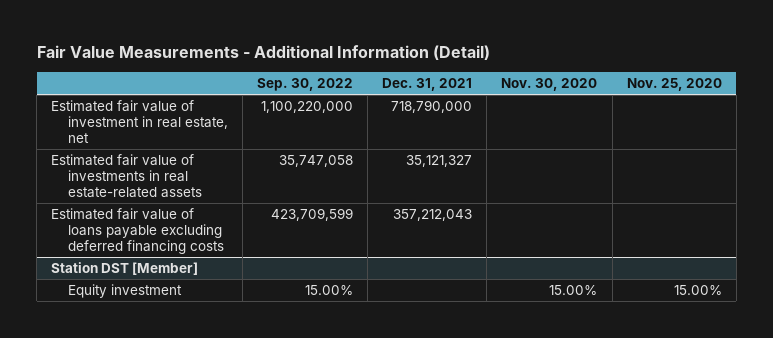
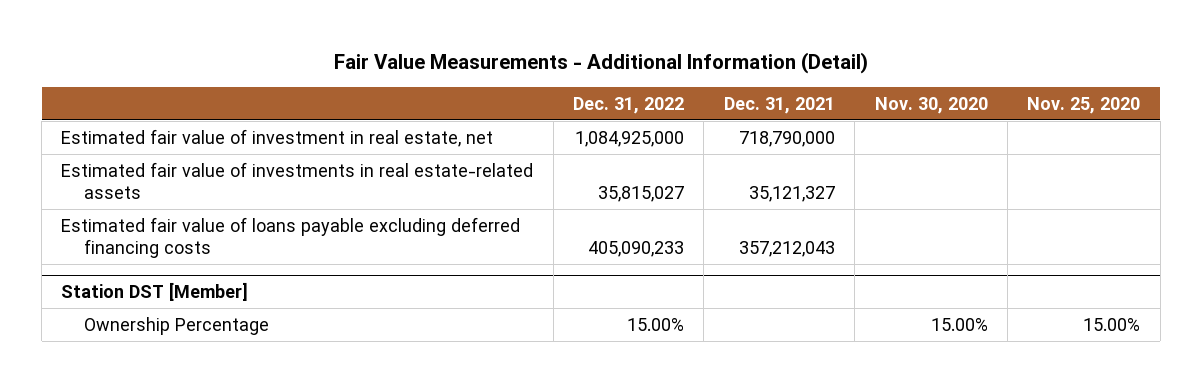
- | Sep. 30, 2022 | Dec. 31, 2021 | Nov. 30, 2020 | Nov. 25, 2020
+ | Dec. 31, 2022 | Dec. 31, 2021 | Nov. 30, 2020 | Nov. 25, 2020
@ Station DST [Member]
- Equity investment | 15.00% | | 15.00% | 15.00%
+ Ownership Percentage | 15.00% | | 15.00% | 15.00%

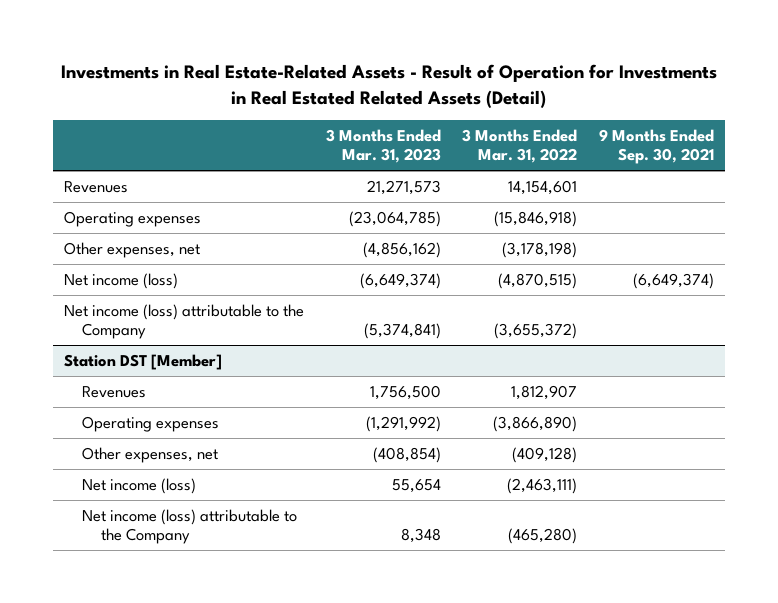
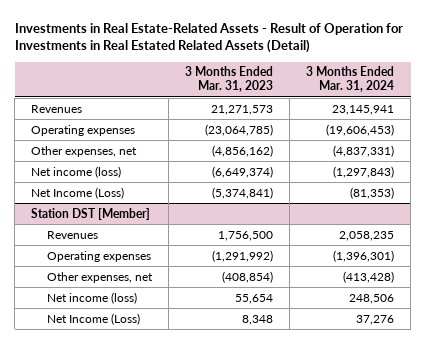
- | 3 Months Ended Mar. 31, 2023 | 3 Months Ended Mar. 31, 2022 | 9 Months Ended Sep. 30, 2021
+ | 3 Months Ended Mar. 31, 2023 | 3 Months Ended Mar. 31, 2024
- Net income (loss) attributable to the Company | (5,374,841) | (3,655,372) |
+ Net Income (Loss) | (5,374,841) | (81,353)
@ Station DST [Member]
- Net income (loss) attributable to the Company | 8,348 | (465,280) |
+ Net Income (Loss) | 8,348 | 37,276

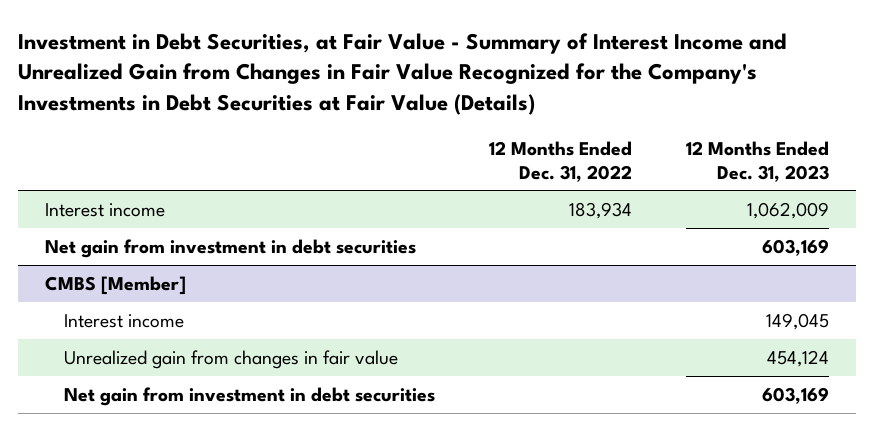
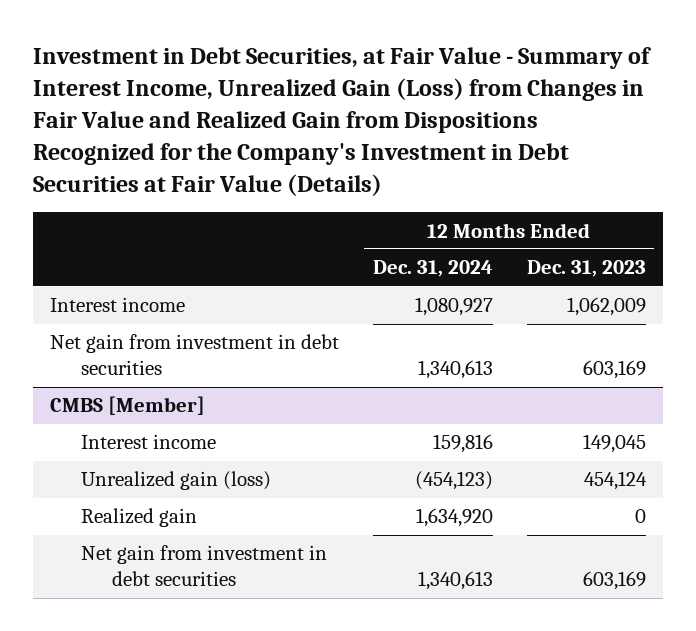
- Investment in Debt Securities, at Fair Value - Summary of Interest Income and Unrealized Gain from Changes in Fair Value Recognized for the Company's Investments in Debt Securities at Fair Value (Details)
+ Investment in Debt Securities, at Fair Value - Summary of Interest Income, Unrealized Gain (Loss) from Changes in Fair Value and Realized Gain from Dispositions Recognized for the Company's Investment in Debt Securities at Fair Value (Details)
- | 12 Months Ended Dec. 31, 2022 | 12 Months Ended Dec. 31, 2023
+ | 12 Months Ended Dec. 31, 2024 | 12 Months Ended Dec. 31, 2023
@ CMBS [Member]
- Unrealized gain from changes in fair value | | 454,124
+ Unrealized gain (loss) | (454,123) | 454,124
+ Realized gain | 1,634,920 | 0

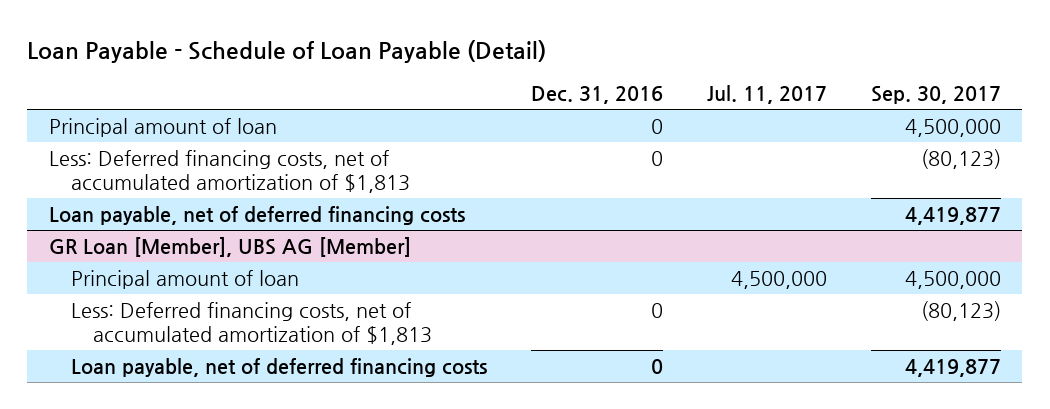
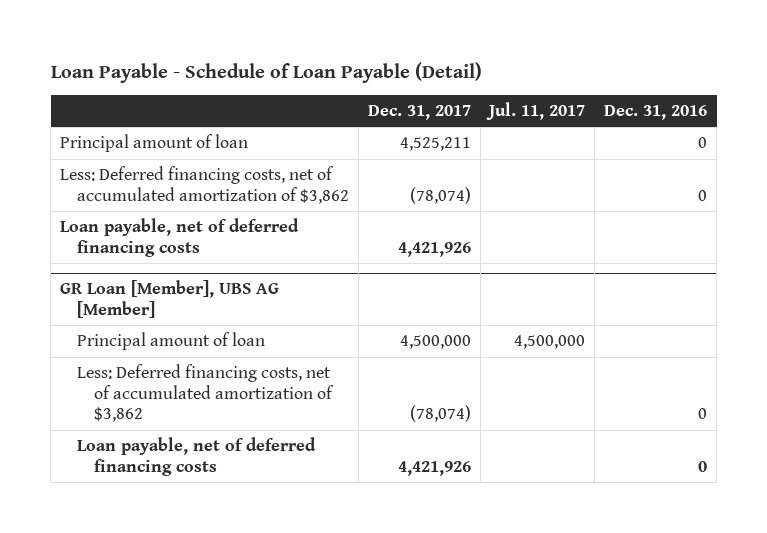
- | Dec. 31, 2016 | Jul. 11, 2017 | Sep. 30, 2017
+ | Dec. 31, 2017 | Jul. 11, 2017 | Dec. 31, 2016
- Less: Deferred financing costs, net of accumulated amortization of $1,813 | 0 | | (80,123)
+ Less: Deferred financing costs, net of accumulated amortization of $3,862 | (78,074) | | 0
@ GR Loan [Member], UBS AG [Member]
- Less: Deferred financing costs, net of accumulated amortization of $1,813 | 0 | | (80,123)
+ Less: Deferred financing costs, net of accumulated amortization of $3,862 | (78,074) | | 0

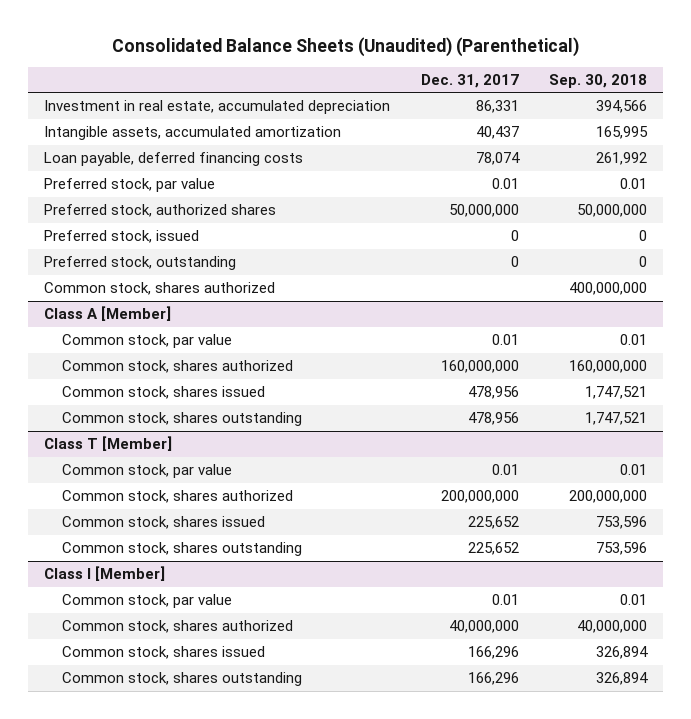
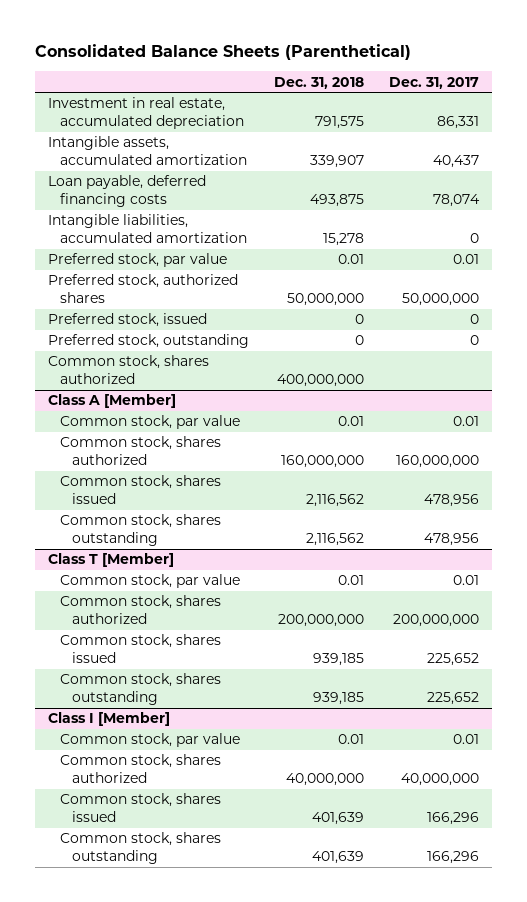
- Consolidated Balance Sheets (Unaudited) (Parenthetical)
+ Consolidated Balance Sheets (Parenthetical)
- | Dec. 31, 2017 | Sep. 30, 2018
+ | Dec. 31, 2018 | Dec. 31, 2017
+ Intangible liabilities, accumulated amortization | 15,278 | 0

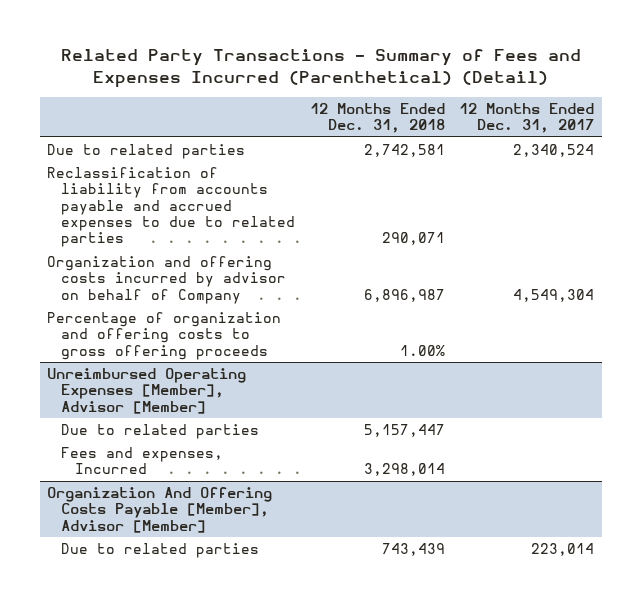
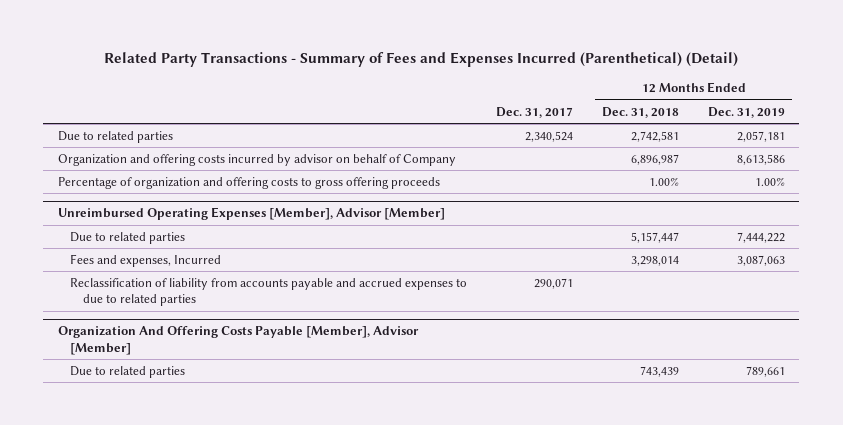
- | 12 Months Ended Dec. 31, 2018 | 12 Months Ended Dec. 31, 2017
+ | Dec. 31, 2017 | 12 Months Ended Dec. 31, 2018 | 12 Months Ended Dec. 31, 2019
- Reclassification of liability from accounts payable and accrued expenses to due to related parties | 290,071 |
@ Unreimbursed Operating Expenses [Member], Advisor [Member]
+ Reclassification of liability from accounts payable and accrued expenses to due to related parties | 290,071 | |

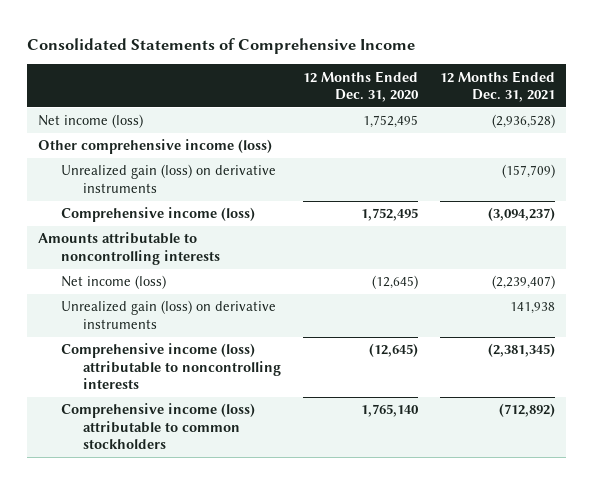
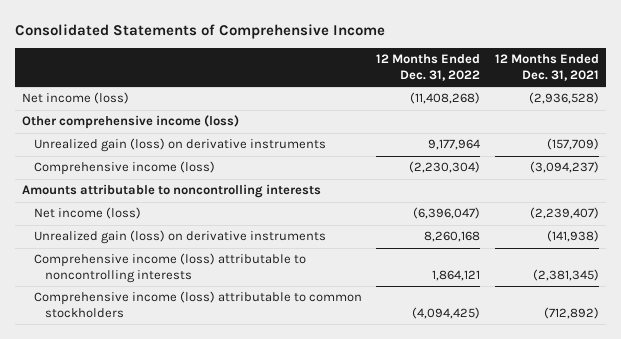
- | 12 Months Ended Dec. 31, 2020 | 12 Months Ended Dec. 31, 2021
+ | 12 Months Ended Dec. 31, 2022 | 12 Months Ended Dec. 31, 2021
- Unrealized gain (loss) on derivative instruments | | 141,938
+ Unrealized gain (loss) on derivative instruments | 8,260,168 | (141,938)

